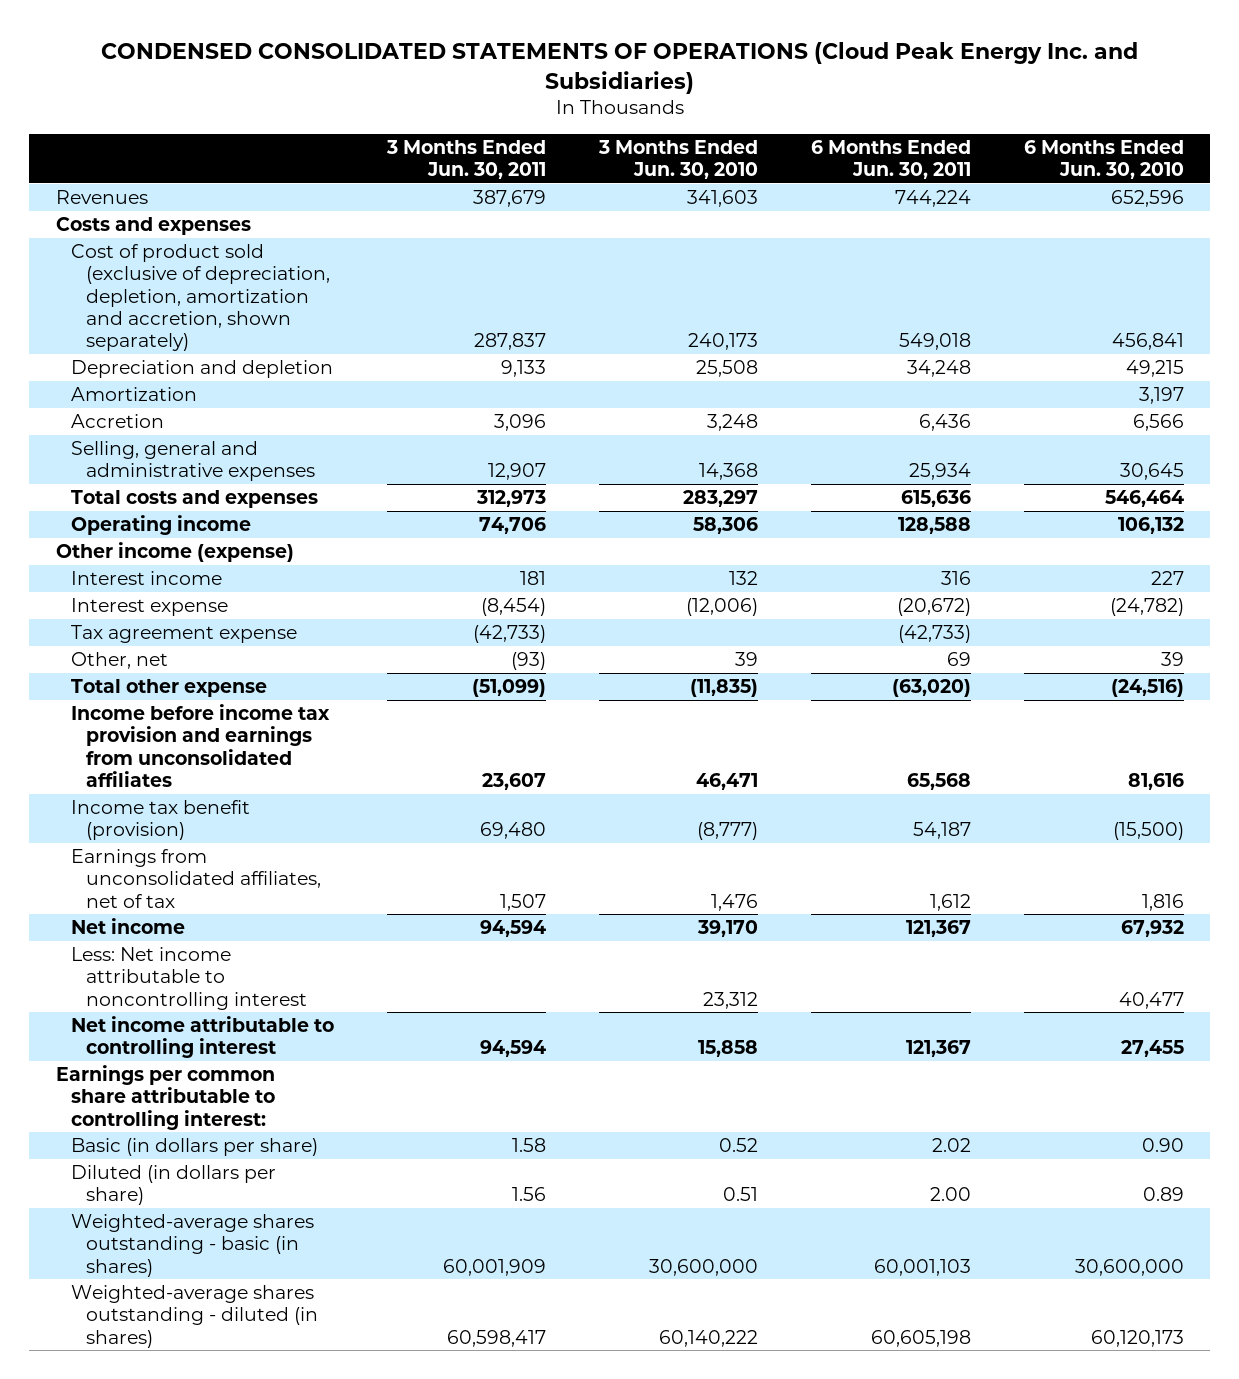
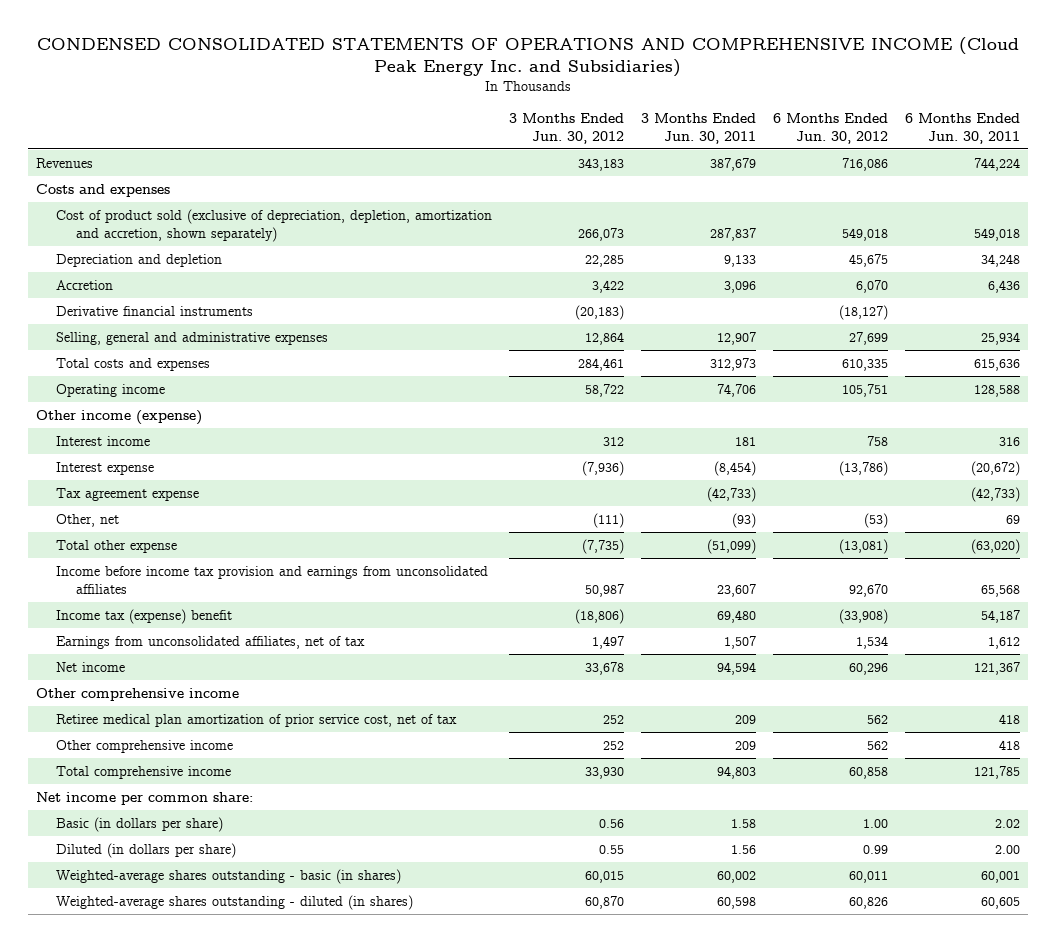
- CONDENSED CONSOLIDATED STATEMENTS OF OPERATIONS (Cloud Peak Energy Inc. and Subsidiaries)
+ CONDENSED CONSOLIDATED STATEMENTS OF OPERATIONS AND COMPREHENSIVE INCOME (Cloud Peak Energy Inc. and Subsidiaries)
- | 3 Months Ended Jun. 30, 2011 | 3 Months Ended Jun. 30, 2010 | 6 Months Ended Jun. 30, 2011 | 6 Months Ended Jun. 30, 2010
+ | 3 Months Ended Jun. 30, 2012 | 3 Months Ended Jun. 30, 2011 | 6 Months Ended Jun. 30, 2012 | 6 Months Ended Jun. 30, 2011
- Amortization | | | | 3,197
+ Derivative financial instruments | (20,183) | | (18,127) |
- Income tax benefit (provision) | 69,480 | (8,777) | 54,187 | (15,500)
+ Income tax (expense) benefit | (18,806) | 69,480 | (33,908) | 54,187
- Less: Net income attributable to noncontrolling interest | | 23,312 | | 40,477
- Net income attributable to controlling interest | 94,594 | 15,858 | 121,367 | 27,455
- Earnings per common share attributable to controlling interest:
+ Other comprehensive income
+ Retiree medical plan amortization of prior service cost, net of tax | 252 | 209 | 562 | 418
+ Other comprehensive income | 252 | 209 | 562 | 418
+ Total comprehensive income | 33,930 | 94,803 | 60,858 | 121,785
+ Net income per common share:
- Weighted-average shares outstanding - basic (in shares) | 60,001,909 | 30,600,000 | 60,001,103 | 30,600,000
- Weighted-average shares outstanding - diluted (in shares) | 60,598,417 | 60,140,222 | 60,605,198 | 60,120,173
+ Weighted-average shares outstanding - basic (in shares) | 60,015 | 60,002 | 60,011 | 60,001
+ Weighted-average shares outstanding - diluted (in shares) | 60,870 | 60,598 | 60,826 | 60,605

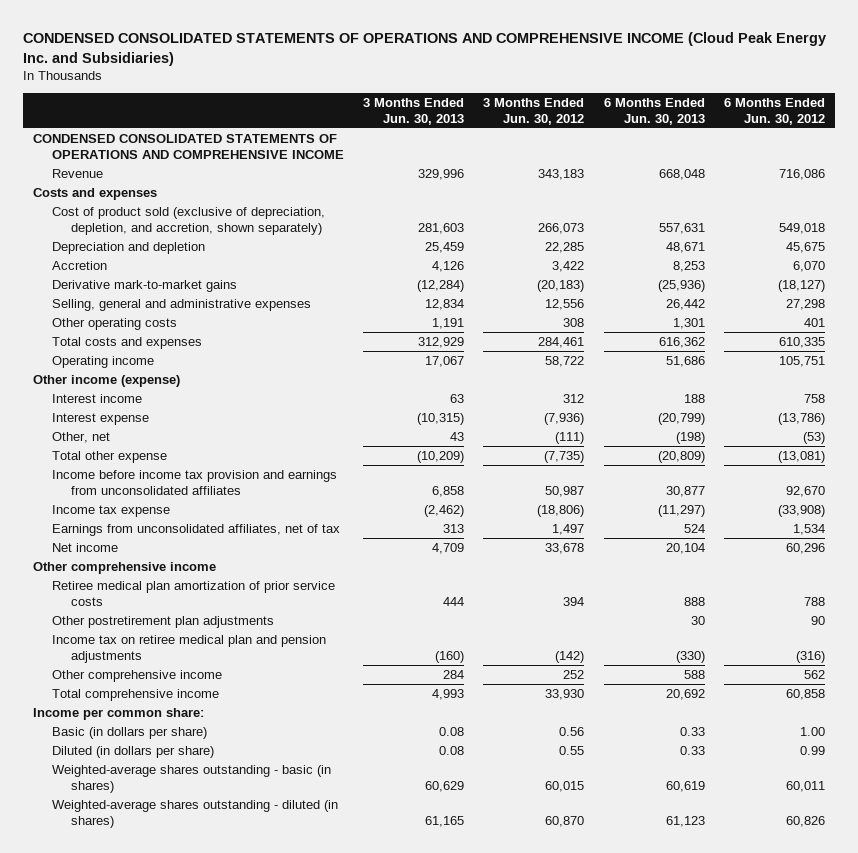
- | 3 Months Ended Jun. 30, 2012 | 3 Months Ended Jun. 30, 2011 | 6 Months Ended Jun. 30, 2012 | 6 Months Ended Jun. 30, 2011
+ | 3 Months Ended Jun. 30, 2013 | 3 Months Ended Jun. 30, 2012 | 6 Months Ended Jun. 30, 2013 | 6 Months Ended Jun. 30, 2012
- Revenues | 343,183 | 387,679 | 716,086 | 744,224
+ CONDENSED CONSOLIDATED STATEMENTS OF OPERATIONS AND COMPREHENSIVE INCOME
+ Revenue | 329,996 | 343,183 | 668,048 | 716,086
- Cost of product sold (exclusive of depreciation, depletion, amortization and accretion, shown separately) | 266,073 | 287,837 | 549,018 | 549,018
+ Cost of product sold (exclusive of depreciation, depletion, and accretion, shown separately) | 281,603 | 266,073 | 557,631 | 549,018
- Derivative financial instruments | (20,183) | | (18,127) |
- Selling, general and administrative expenses | 12,864 | 12,907 | 27,699 | 25,934
+ Derivative mark-to-market gains | (12,284) | (20,183) | (25,936) | (18,127)
+ Selling, general and administrative expenses | 12,834 | 12,556 | 26,442 | 27,298
+ Other operating costs | 1,191 | 308 | 1,301 | 401
- Tax agreement expense | | (42,733) | | (42,733)
- Income tax (expense) benefit | (18,806) | 69,480 | (33,908) | 54,187
+ Income tax expense | (2,462) | (18,806) | (11,297) | (33,908)
- Retiree medical plan amortization of prior service cost, net of tax | 252 | 209 | 562 | 418
+ Retiree medical plan amortization of prior service costs | 444 | 394 | 888 | 788
+ Other postretirement plan adjustments | | | 30 | 90
+ Income tax on retiree medical plan and pension adjustments | (160) | (142) | (330) | (316)
- Net income per common share:
+ Income per common share:

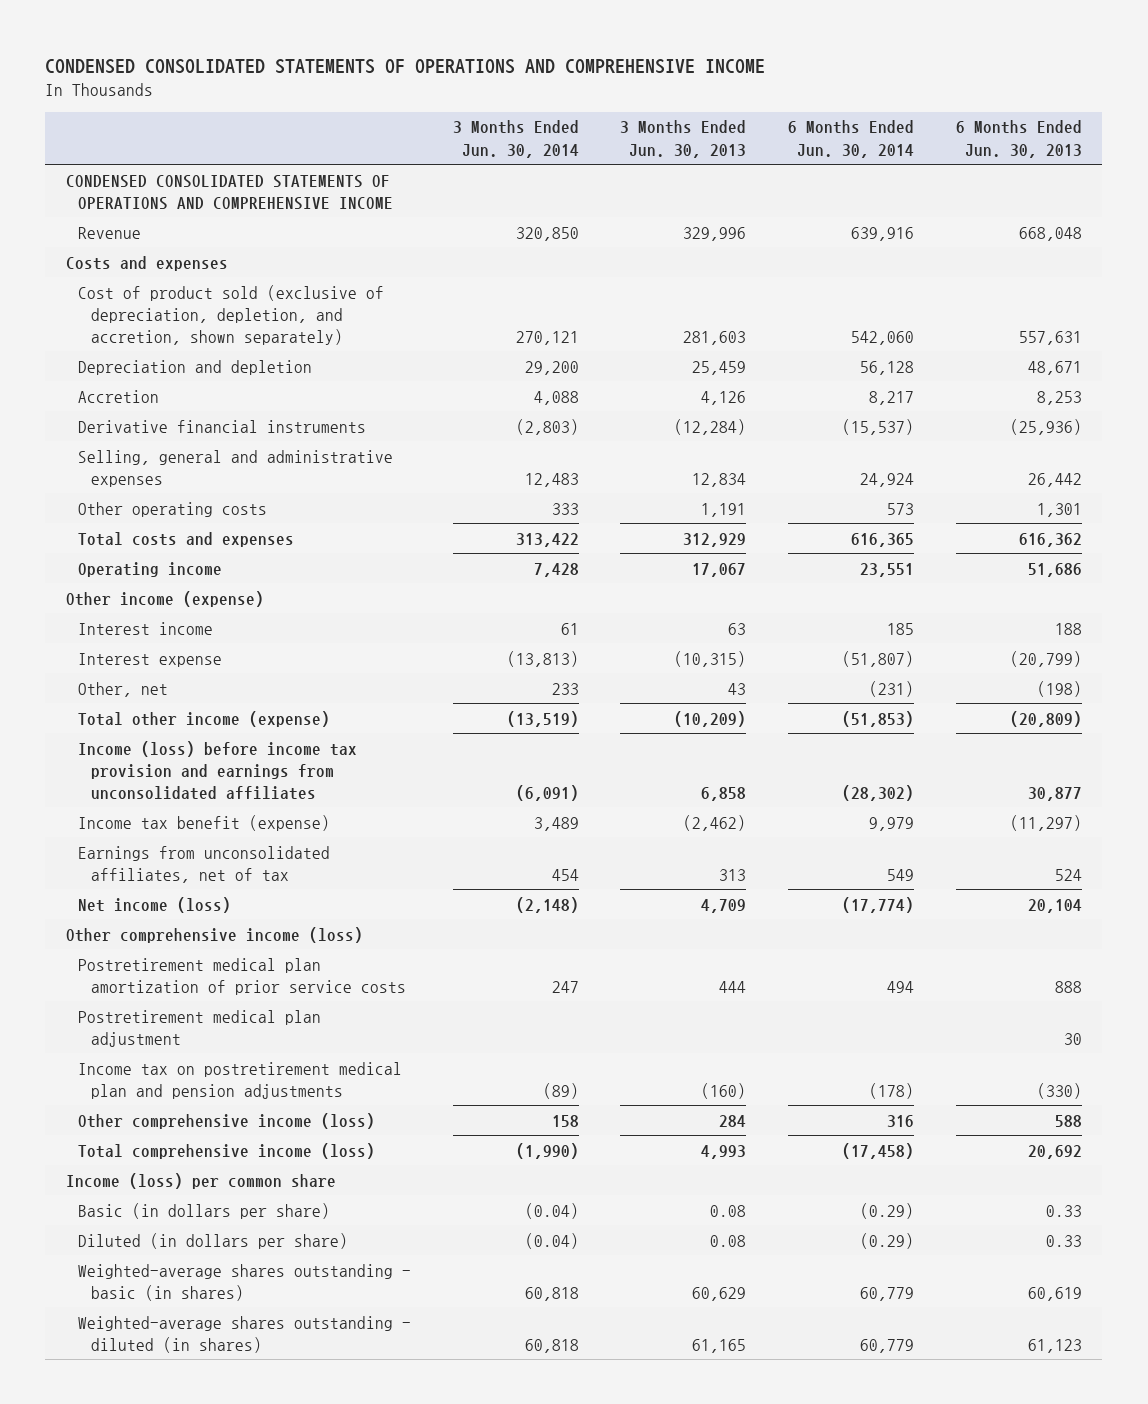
- CONDENSED CONSOLIDATED STATEMENTS OF OPERATIONS AND COMPREHENSIVE INCOME (Cloud Peak Energy Inc. and Subsidiaries)
+ CONDENSED CONSOLIDATED STATEMENTS OF OPERATIONS AND COMPREHENSIVE INCOME
- | 3 Months Ended Jun. 30, 2013 | 3 Months Ended Jun. 30, 2012 | 6 Months Ended Jun. 30, 2013 | 6 Months Ended Jun. 30, 2012
+ | 3 Months Ended Jun. 30, 2014 | 3 Months Ended Jun. 30, 2013 | 6 Months Ended Jun. 30, 2014 | 6 Months Ended Jun. 30, 2013
- Derivative mark-to-market gains | (12,284) | (20,183) | (25,936) | (18,127)
+ Derivative financial instruments | (2,803) | (12,284) | (15,537) | (25,936)
- Total other expense | (10,209) | (7,735) | (20,809) | (13,081)
- Income before income tax provision and earnings from unconsolidated affiliates | 6,858 | 50,987 | 30,877 | 92,670
- Income tax expense | (2,462) | (18,806) | (11,297) | (33,908)
+ Total other income (expense) | (13,519) | (10,209) | (51,853) | (20,809)
+ Income (loss) before income tax provision and earnings from unconsolidated affiliates | (6,091) | 6,858 | (28,302) | 30,877
+ Income tax benefit (expense) | 3,489 | (2,462) | 9,979 | (11,297)
- Net income | 4,709 | 33,678 | 20,104 | 60,296
- Other comprehensive income
- Retiree medical plan amortization of prior service costs | 444 | 394 | 888 | 788
- Other postretirement plan adjustments | | | 30 | 90
- Income tax on retiree medical plan and pension adjustments | (160) | (142) | (330) | (316)
- Other comprehensive income | 284 | 252 | 588 | 562
- Total comprehensive income | 4,993 | 33,930 | 20,692 | 60,858
- Income per common share:
+ Net income (loss) | (2,148) | 4,709 | (17,774) | 20,104
+ Other comprehensive income (loss)
+ Postretirement medical plan amortization of prior service costs | 247 | 444 | 494 | 888
+ Postretirement medical plan adjustment | | | | 30
+ Income tax on postretirement medical plan and pension adjustments | (89) | (160) | (178) | (330)
+ Other comprehensive income (loss) | 158 | 284 | 316 | 588
+ Total comprehensive income (loss) | (1,990) | 4,993 | (17,458) | 20,692
+ Income (loss) per common share

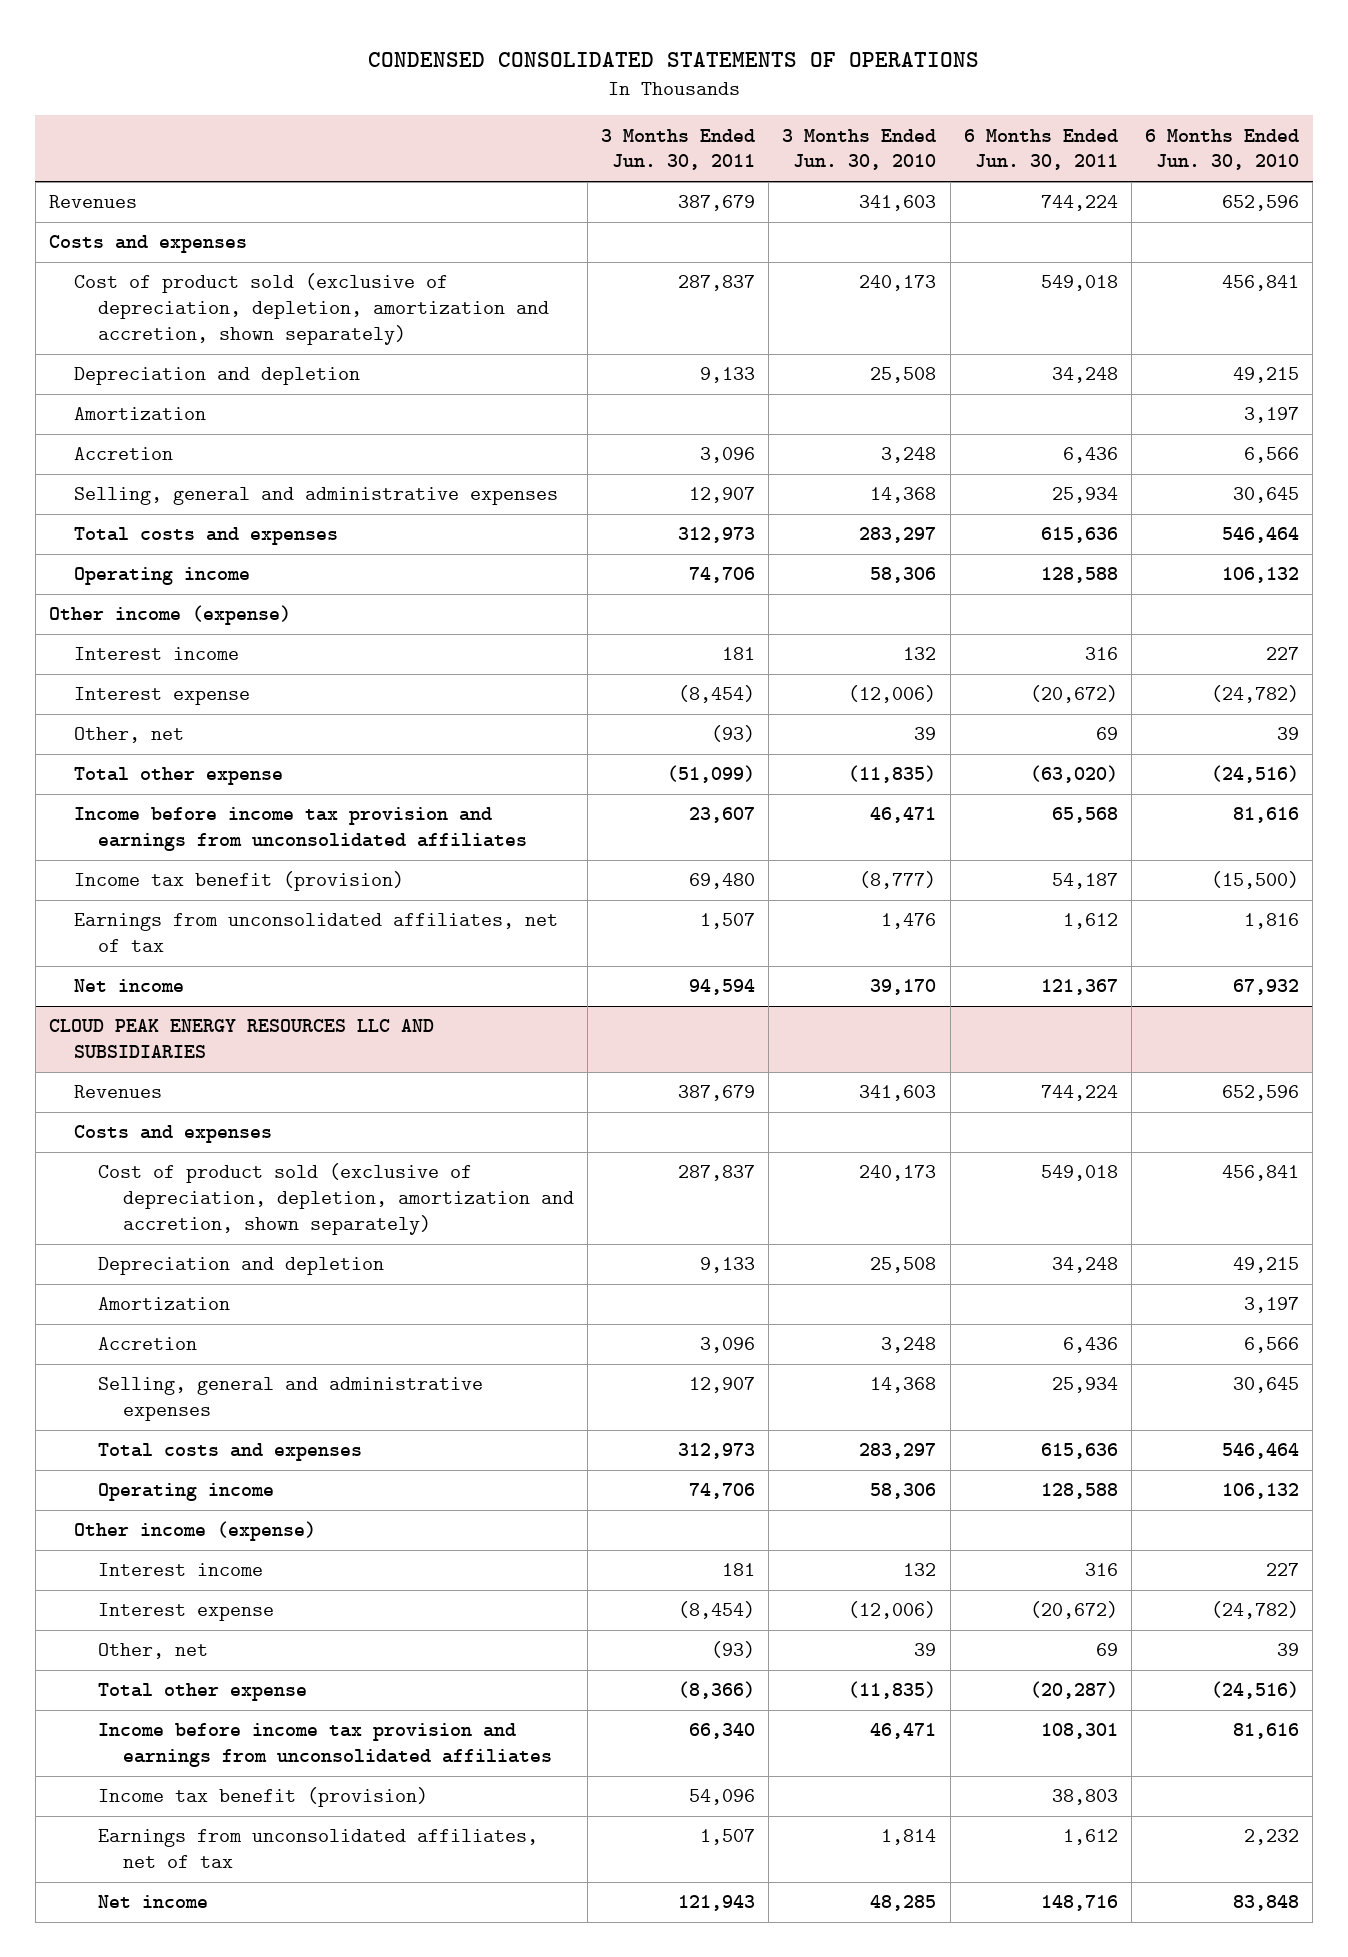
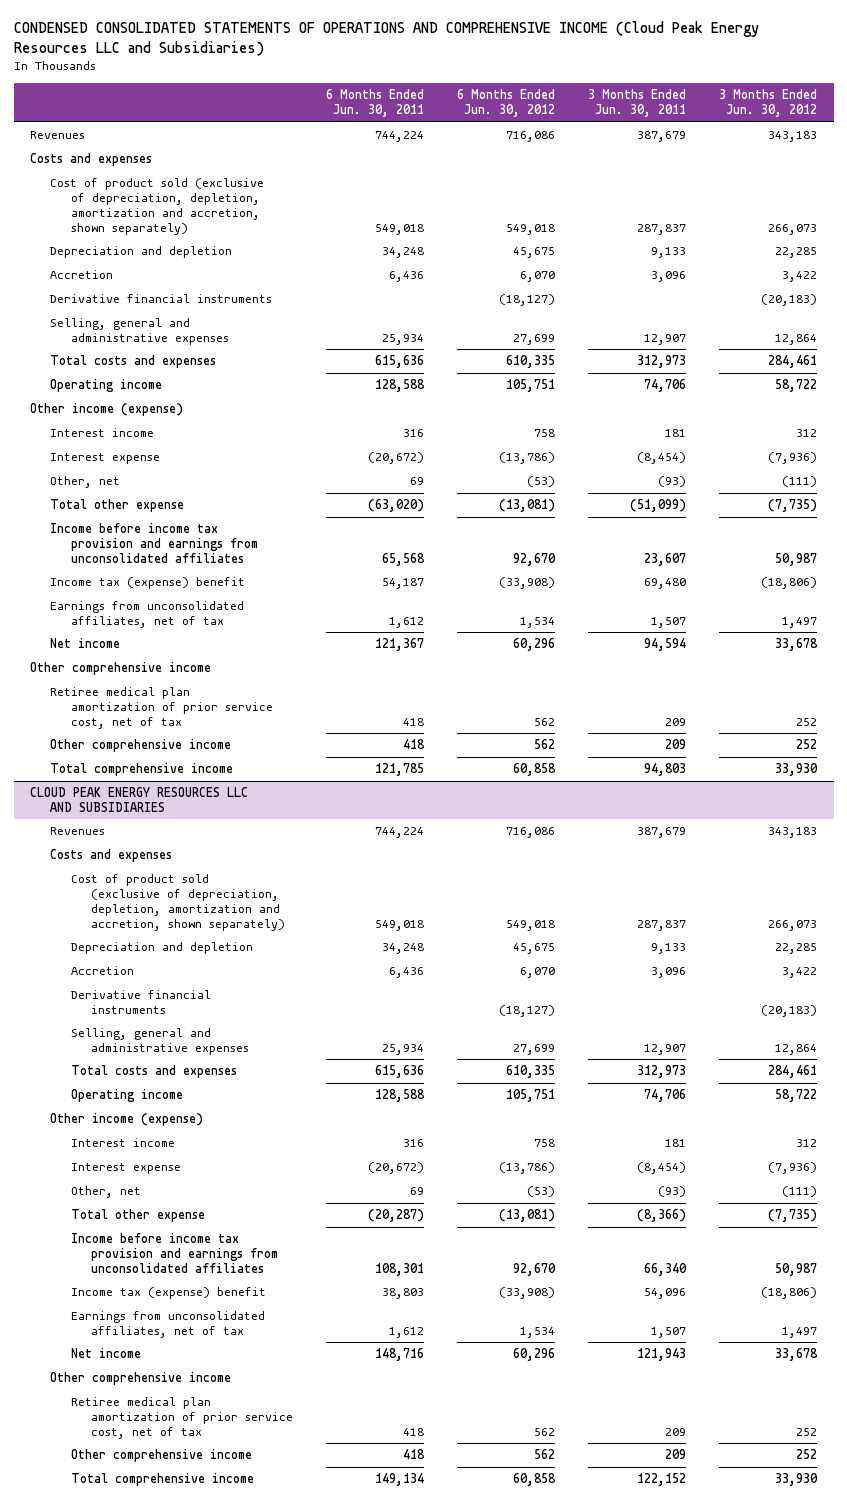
- CONDENSED CONSOLIDATED STATEMENTS OF OPERATIONS
+ CONDENSED CONSOLIDATED STATEMENTS OF OPERATIONS AND COMPREHENSIVE INCOME (Cloud Peak Energy Resources LLC and Subsidiaries)
- | 3 Months Ended Jun. 30, 2011 | 3 Months Ended Jun. 30, 2010 | 6 Months Ended Jun. 30, 2011 | 6 Months Ended Jun. 30, 2010
+ | 6 Months Ended Jun. 30, 2011 | 6 Months Ended Jun. 30, 2012 | 3 Months Ended Jun. 30, 2011 | 3 Months Ended Jun. 30, 2012
- Amortization | | | | 3,197
+ Derivative financial instruments | | (18,127) | | (20,183)
- Income tax benefit (provision) | 69,480 | (8,777) | 54,187 | (15,500)
+ Income tax (expense) benefit | 54,187 | (33,908) | 69,480 | (18,806)
+ Other comprehensive income
+ Retiree medical plan amortization of prior service cost, net of tax | 418 | 562 | 209 | 252
+ Other comprehensive income | 418 | 562 | 209 | 252
+ Total comprehensive income | 121,785 | 60,858 | 94,803 | 33,930
@ CLOUD PEAK ENERGY RESOURCES LLC AND SUBSIDIARIES
- Amortization | | | | 3,197
+ Derivative financial instruments | | (18,127) | | (20,183)
- Income tax benefit (provision) | 54,096 | | 38,803 |
+ Income tax (expense) benefit | 38,803 | (33,908) | 54,096 | (18,806)
+ Other comprehensive income
+ Retiree medical plan amortization of prior service cost, net of tax | 418 | 562 | 209 | 252
+ Other comprehensive income | 418 | 562 | 209 | 252
+ Total comprehensive income | 149,134 | 60,858 | 122,152 | 33,930

